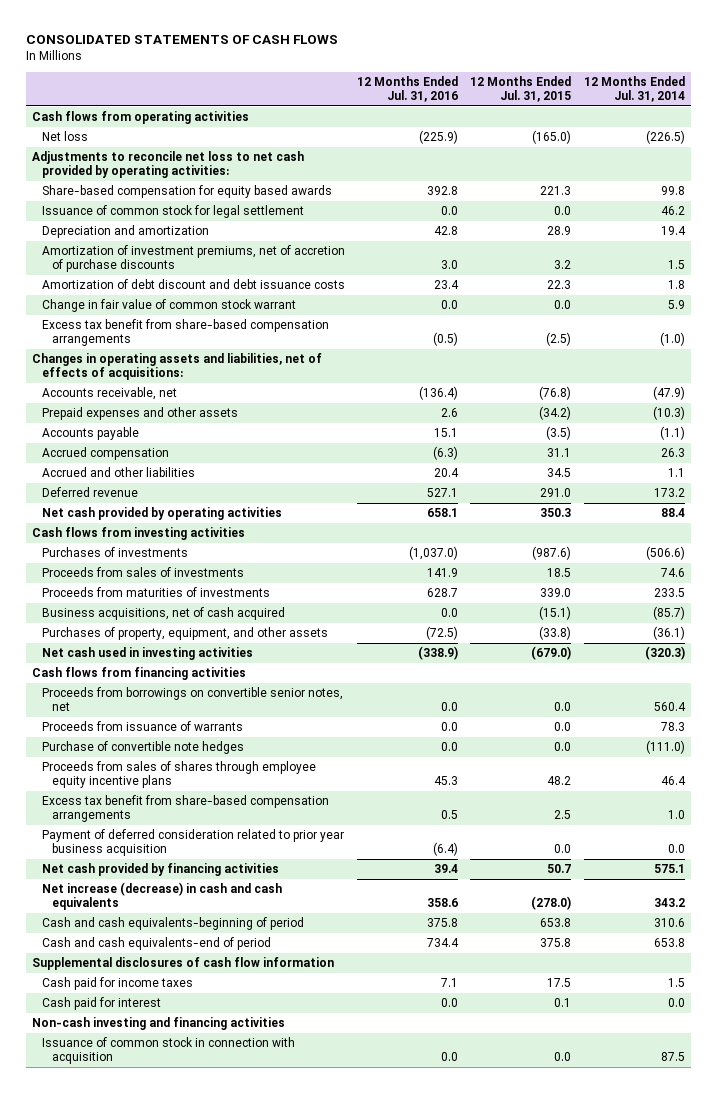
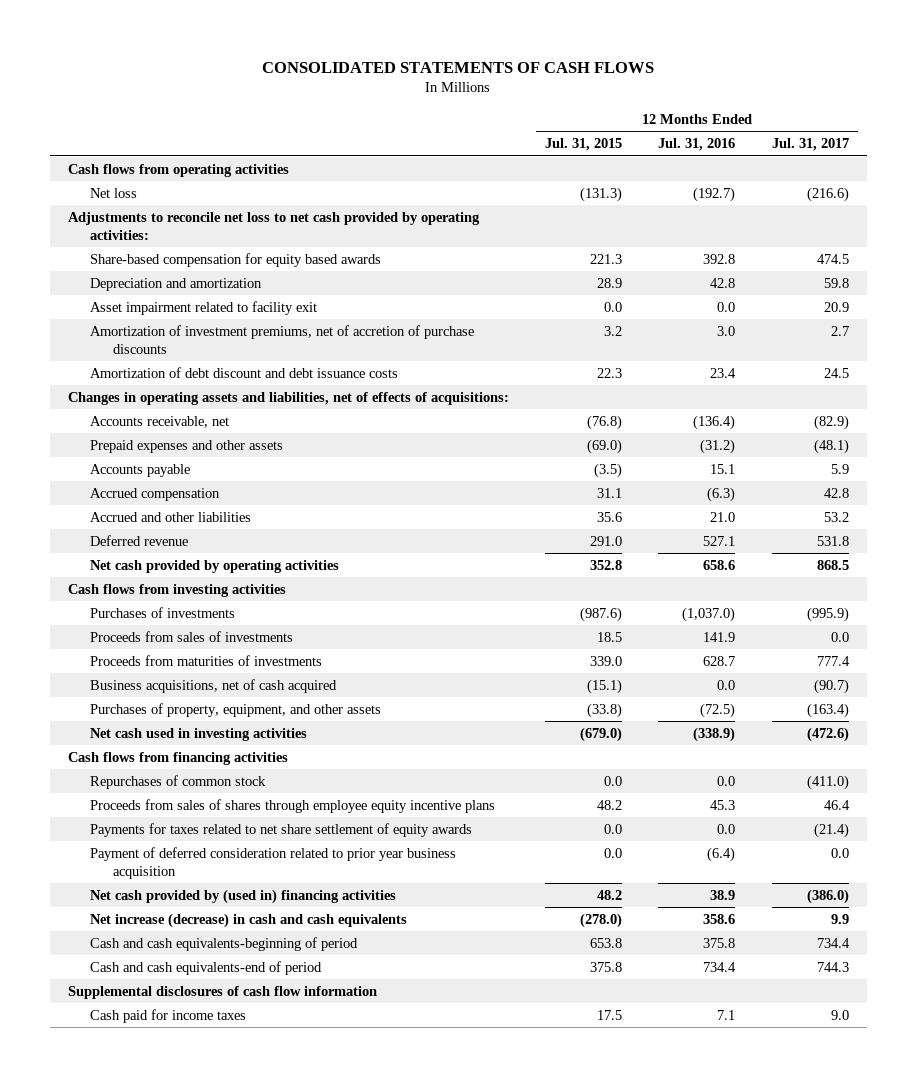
- | 12 Months Ended Jul. 31, 2016 | 12 Months Ended Jul. 31, 2015 | 12 Months Ended Jul. 31, 2014
+ | 12 Months Ended Jul. 31, 2015 | 12 Months Ended Jul. 31, 2016 | 12 Months Ended Jul. 31, 2017
- Net loss | (225.9) | (165.0) | (226.5)
+ Net loss | (131.3) | (192.7) | (216.6)
- Issuance of common stock for legal settlement | 0.0 | 0.0 | 46.2
+ Asset impairment related to facility exit | 0.0 | 0.0 | 20.9
- Change in fair value of common stock warrant | 0.0 | 0.0 | 5.9
- Excess tax benefit from share-based compensation arrangements | (0.5) | (2.5) | (1.0)
- Prepaid expenses and other assets | 2.6 | (34.2) | (10.3)
+ Prepaid expenses and other assets | (69.0) | (31.2) | (48.1)
- Accrued and other liabilities | 20.4 | 34.5 | 1.1
+ Accrued and other liabilities | 35.6 | 21.0 | 53.2
- Net cash provided by operating activities | 658.1 | 350.3 | 88.4
+ Net cash provided by operating activities | 352.8 | 658.6 | 868.5
- Proceeds from borrowings on convertible senior notes, net | 0.0 | 0.0 | 560.4
- Proceeds from issuance of warrants | 0.0 | 0.0 | 78.3
- Purchase of convertible note hedges | 0.0 | 0.0 | (111.0)
+ Repurchases of common stock | 0.0 | 0.0 | (411.0)
- Excess tax benefit from share-based compensation arrangements | 0.5 | 2.5 | 1.0
+ Payments for taxes related to net share settlement of equity awards | 0.0 | 0.0 | (21.4)
- Net cash provided by financing activities | 39.4 | 50.7 | 575.1
+ Net cash provided by (used in) financing activities | 48.2 | 38.9 | (386.0)
- Cash paid for interest | 0.0 | 0.1 | 0.0
- Non-cash investing and financing activities
- Issuance of common stock in connection with acquisition | 0.0 | 0.0 | 87.5

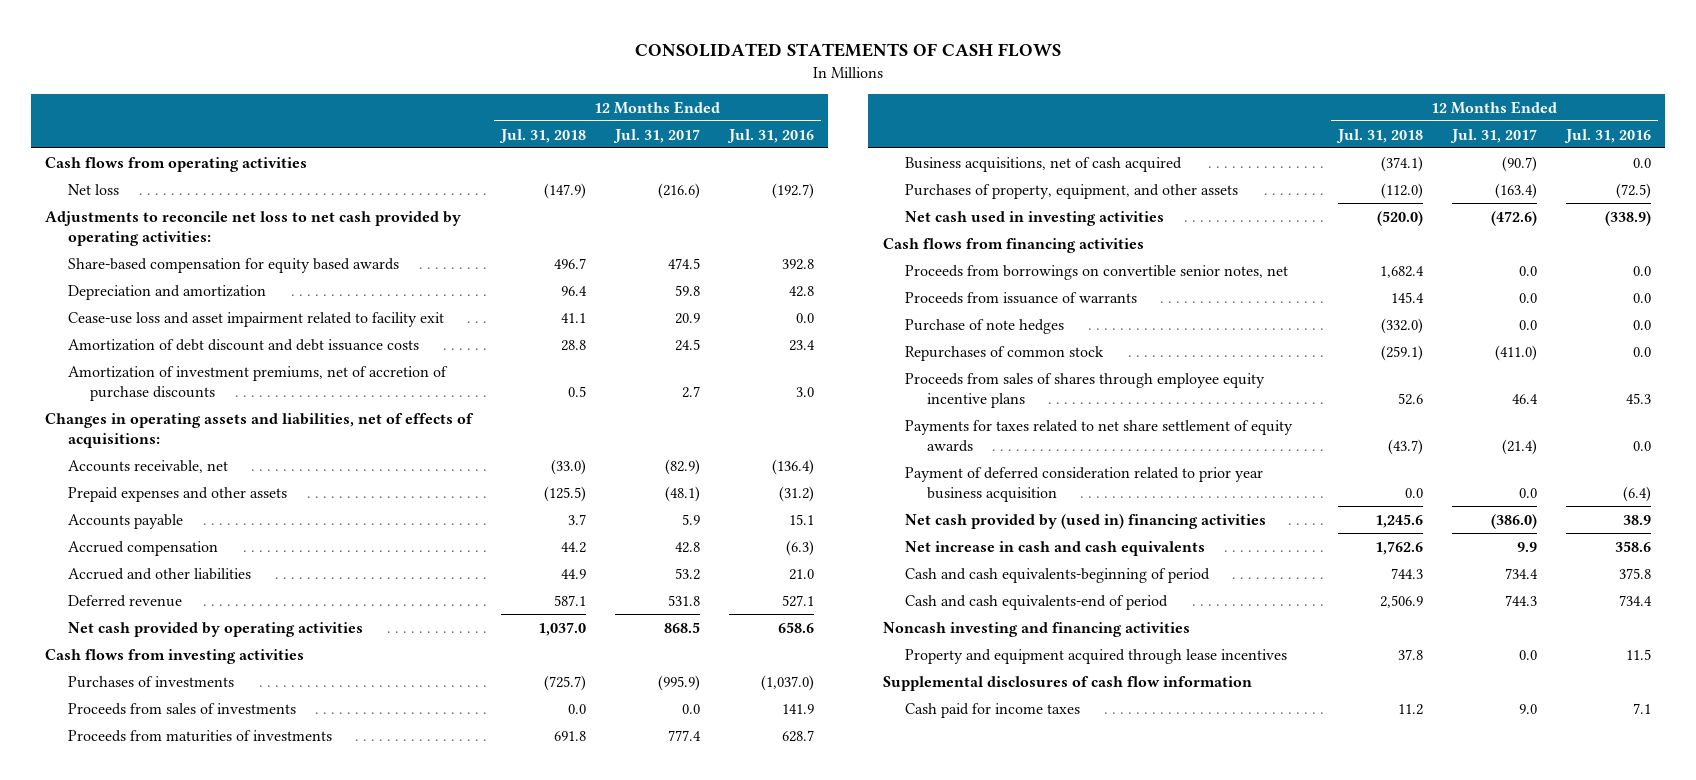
- | 12 Months Ended Jul. 31, 2015 | 12 Months Ended Jul. 31, 2016 | 12 Months Ended Jul. 31, 2017
+ | 12 Months Ended Jul. 31, 2018 | 12 Months Ended Jul. 31, 2017 | 12 Months Ended Jul. 31, 2016
- Asset impairment related to facility exit | 0.0 | 0.0 | 20.9
+ Cease-use loss and asset impairment related to facility exit | 41.1 | 20.9 | 0.0
moved down: Amortization of investment premiums, net of accretion of purchase discounts | 0.5 | 2.7 | 3.0
+ Proceeds from borrowings on convertible senior notes, net | 1,682.4 | 0.0 | 0.0
+ Proceeds from issuance of warrants | 145.4 | 0.0 | 0.0
+ Purchase of note hedges | (332.0) | 0.0 | 0.0
- Net increase (decrease) in cash and cash equivalents | (278.0) | 358.6 | 9.9
+ Net increase in cash and cash equivalents | 1,762.6 | 9.9 | 358.6
+ Noncash investing and financing activities
+ Property and equipment acquired through lease incentives | 37.8 | 0.0 | 11.5

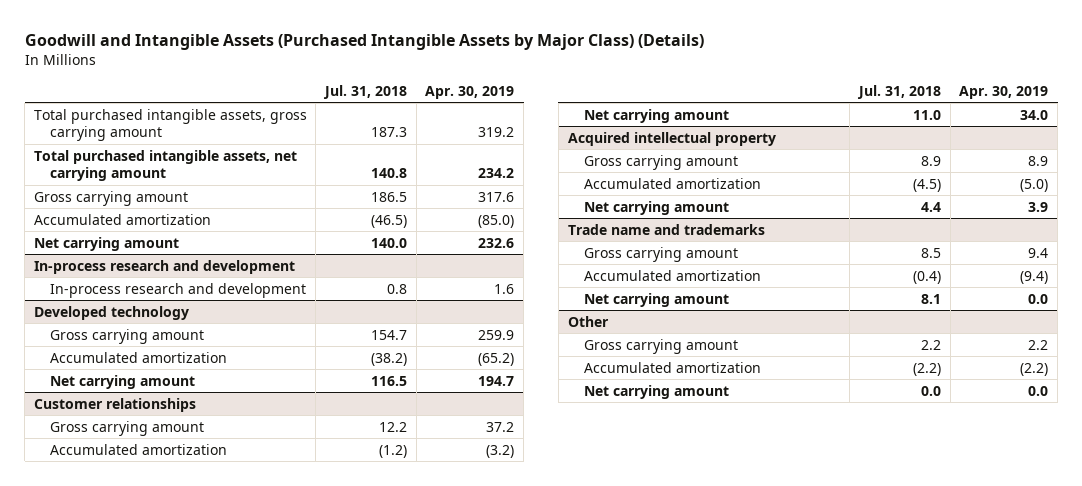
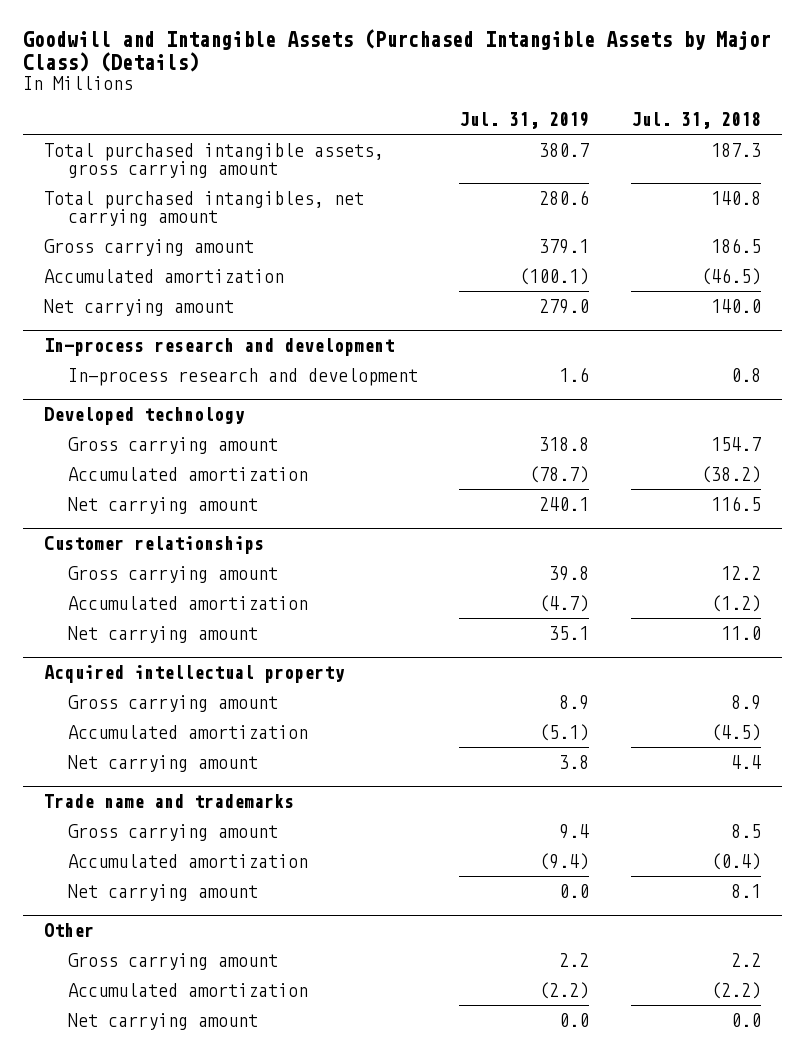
- | Jul. 31, 2018 | Apr. 30, 2019
+ | Jul. 31, 2019 | Jul. 31, 2018
- Total purchased intangible assets, net carrying amount | 140.8 | 234.2
+ Total purchased intangibles, net carrying amount | 280.6 | 140.8

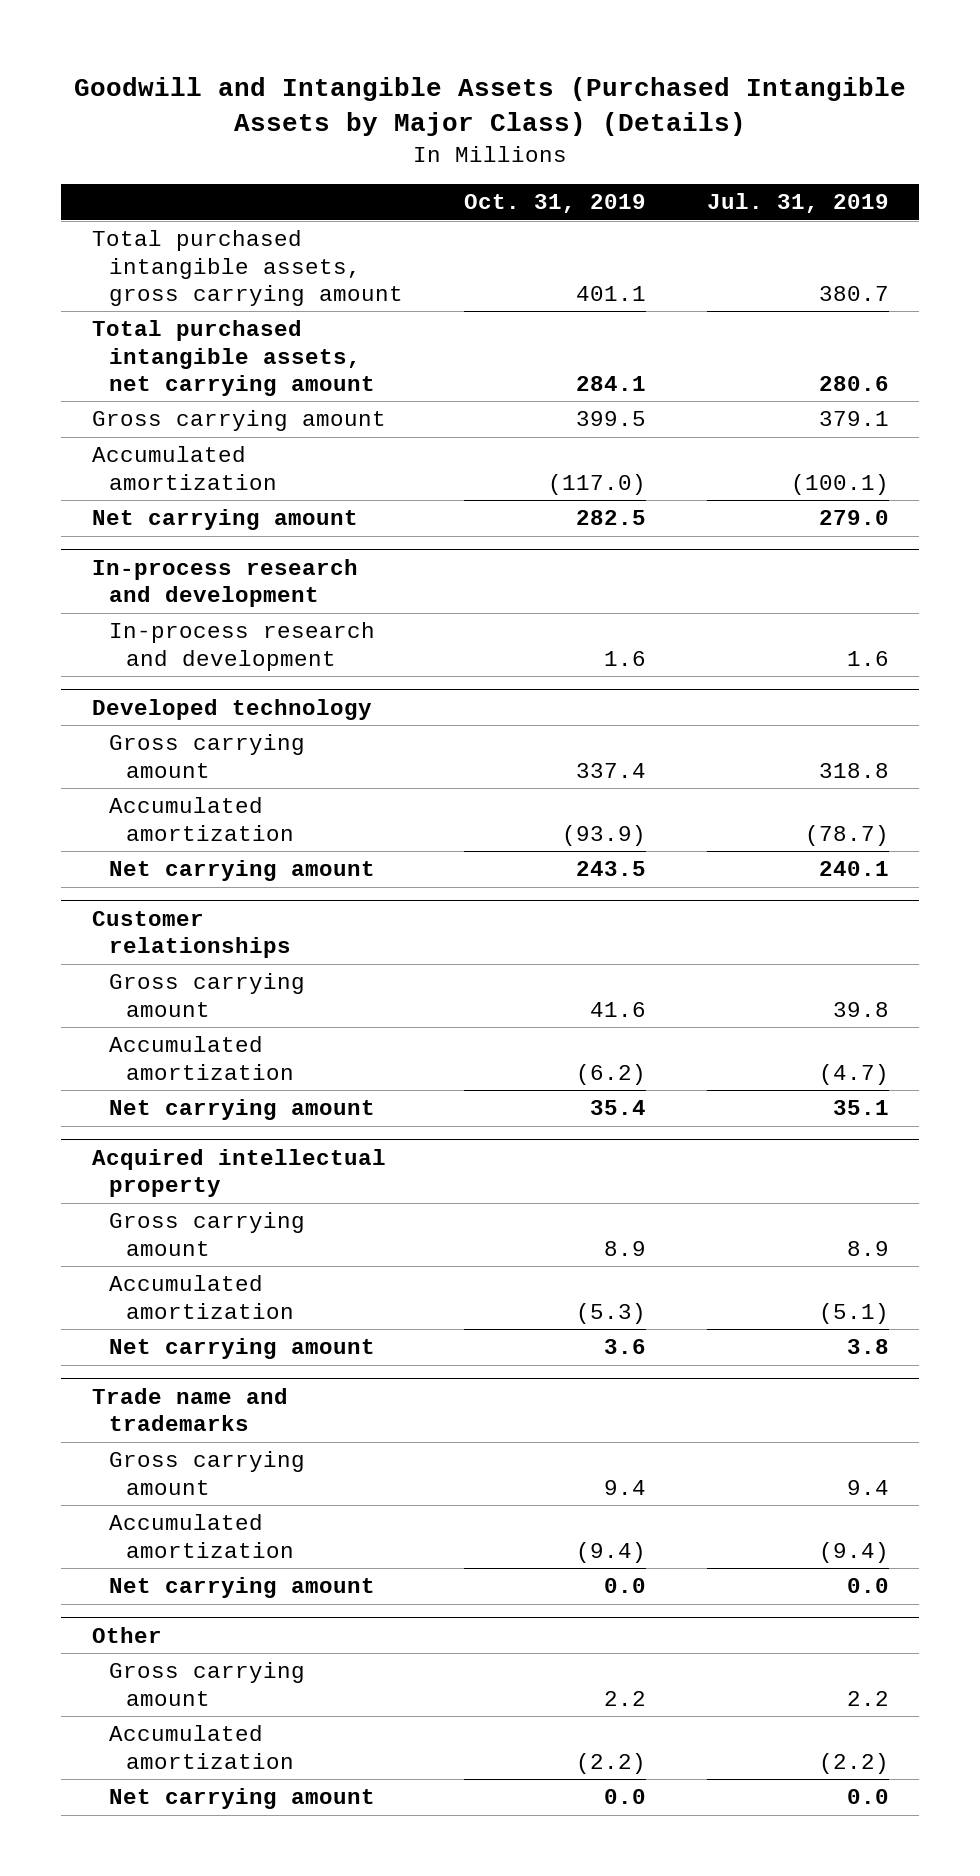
- | Jul. 31, 2019 | Jul. 31, 2018
+ | Oct. 31, 2019 | Jul. 31, 2019
- Total purchased intangibles, net carrying amount | 280.6 | 140.8
+ Total purchased intangible assets, net carrying amount | 284.1 | 280.6

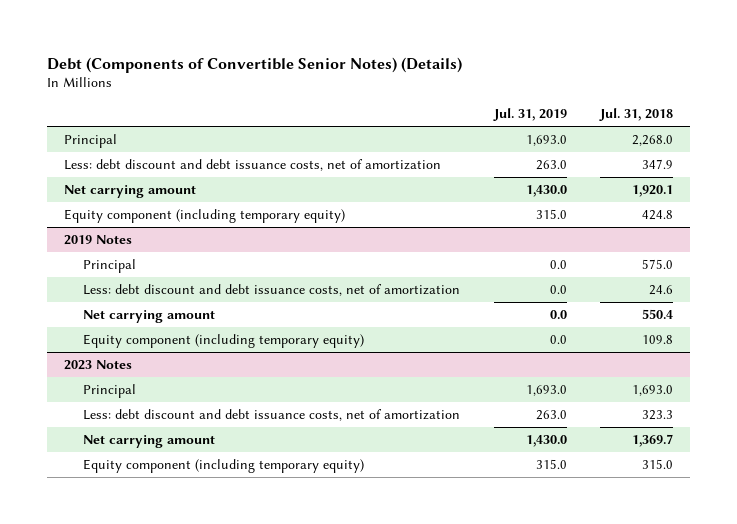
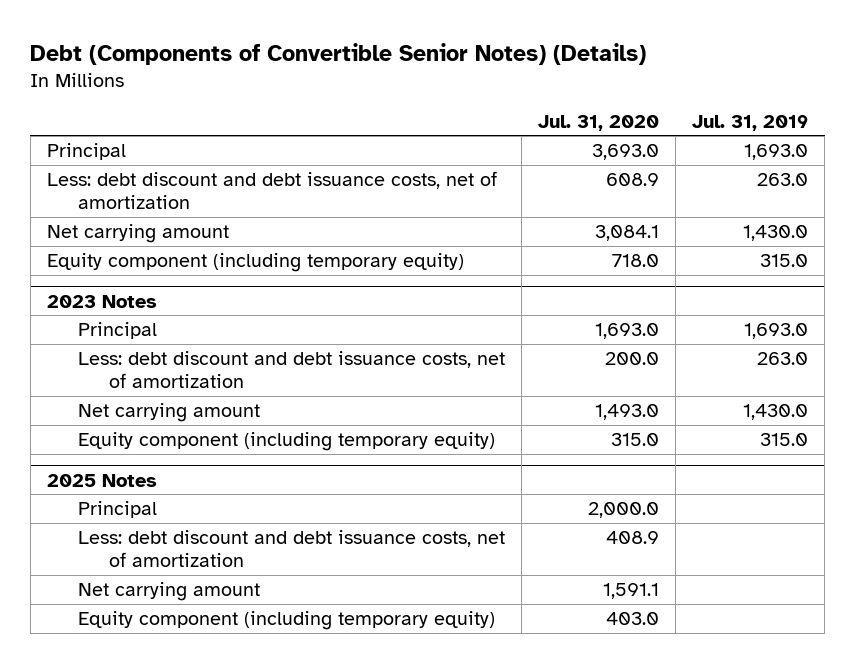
- | Jul. 31, 2019 | Jul. 31, 2018
+ | Jul. 31, 2020 | Jul. 31, 2019
- 2019 Notes
- Principal | 0.0 | 575.0
- Less: debt discount and debt issuance costs, net of amortization | 0.0 | 24.6
- Net carrying amount | 0.0 | 550.4
- Equity component (including temporary equity) | 0.0 | 109.8
+ 2025 Notes
+ Principal | 2,000.0 |
+ Less: debt discount and debt issuance costs, net of amortization | 408.9 |
+ Net carrying amount | 1,591.1 |
+ Equity component (including temporary equity) | 403.0 |

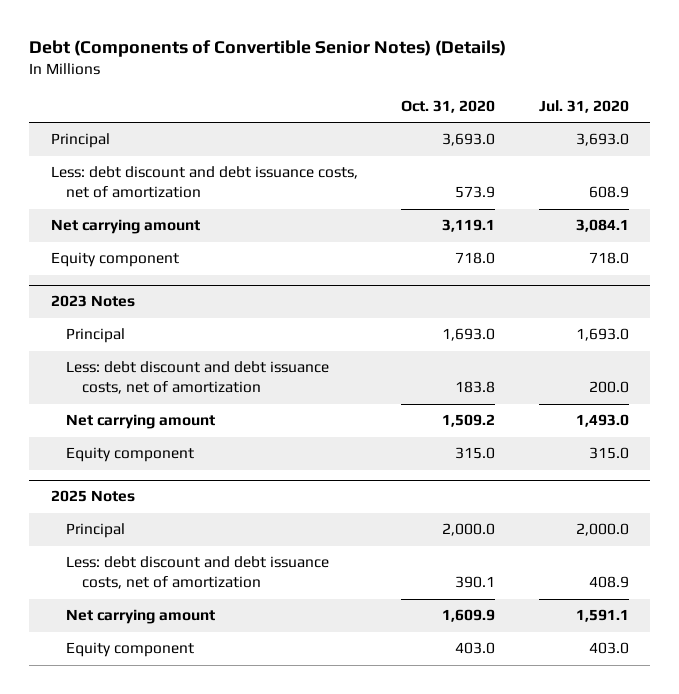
- | Jul. 31, 2020 | Jul. 31, 2019
+ | Oct. 31, 2020 | Jul. 31, 2020
- Equity component (including temporary equity) | 718.0 | 315.0
+ Equity component | 718.0 | 718.0
@ 2023 Notes
- Equity component (including temporary equity) | 315.0 | 315.0
+ Equity component | 315.0 | 315.0
@ 2025 Notes
- Equity component (including temporary equity) | 403.0 |
+ Equity component | 403.0 | 403.0

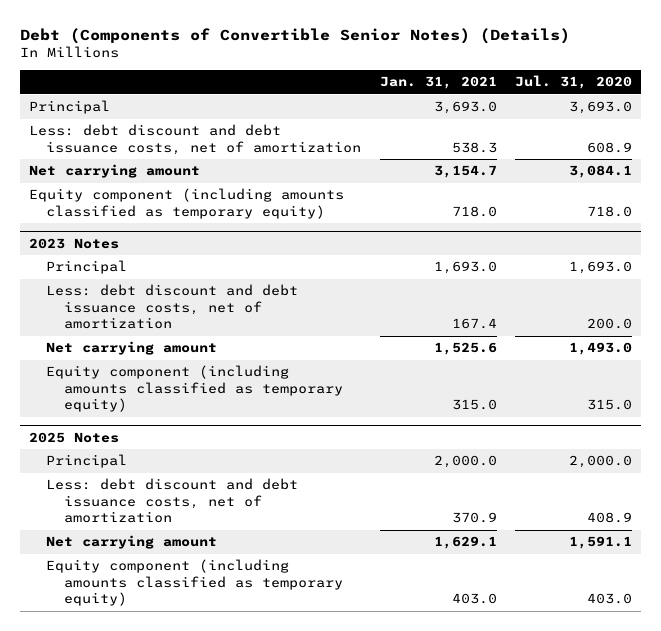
- | Oct. 31, 2020 | Jul. 31, 2020
+ | Jan. 31, 2021 | Jul. 31, 2020
- Equity component | 718.0 | 718.0
+ Equity component (including amounts classified as temporary equity) | 718.0 | 718.0
@ 2023 Notes
- Equity component | 315.0 | 315.0
+ Equity component (including amounts classified as temporary equity) | 315.0 | 315.0
@ 2025 Notes
- Equity component | 403.0 | 403.0
+ Equity component (including amounts classified as temporary equity) | 403.0 | 403.0

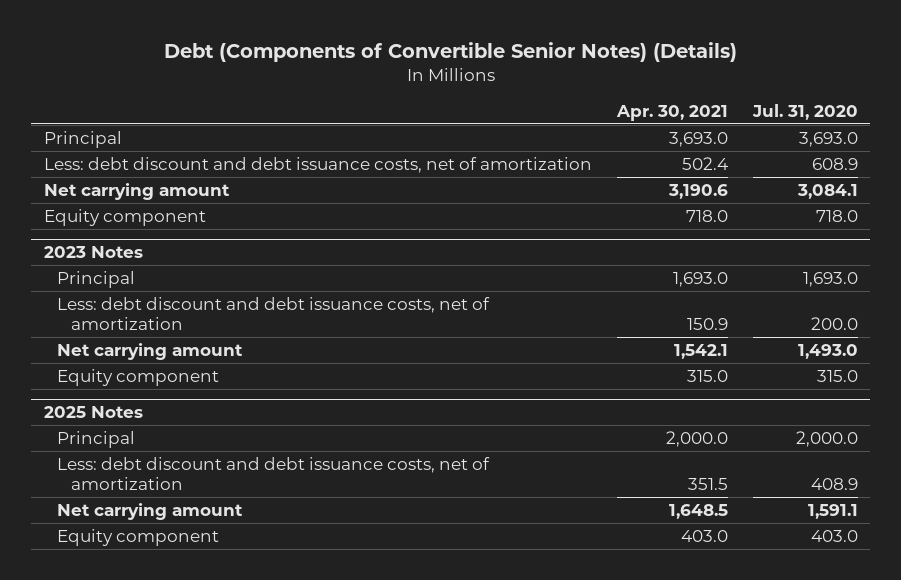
- | Jan. 31, 2021 | Jul. 31, 2020
+ | Apr. 30, 2021 | Jul. 31, 2020
- Equity component (including amounts classified as temporary equity) | 718.0 | 718.0
+ Equity component | 718.0 | 718.0
@ 2023 Notes
- Equity component (including amounts classified as temporary equity) | 315.0 | 315.0
+ Equity component | 315.0 | 315.0
@ 2025 Notes
- Equity component (including amounts classified as temporary equity) | 403.0 | 403.0
+ Equity component | 403.0 | 403.0

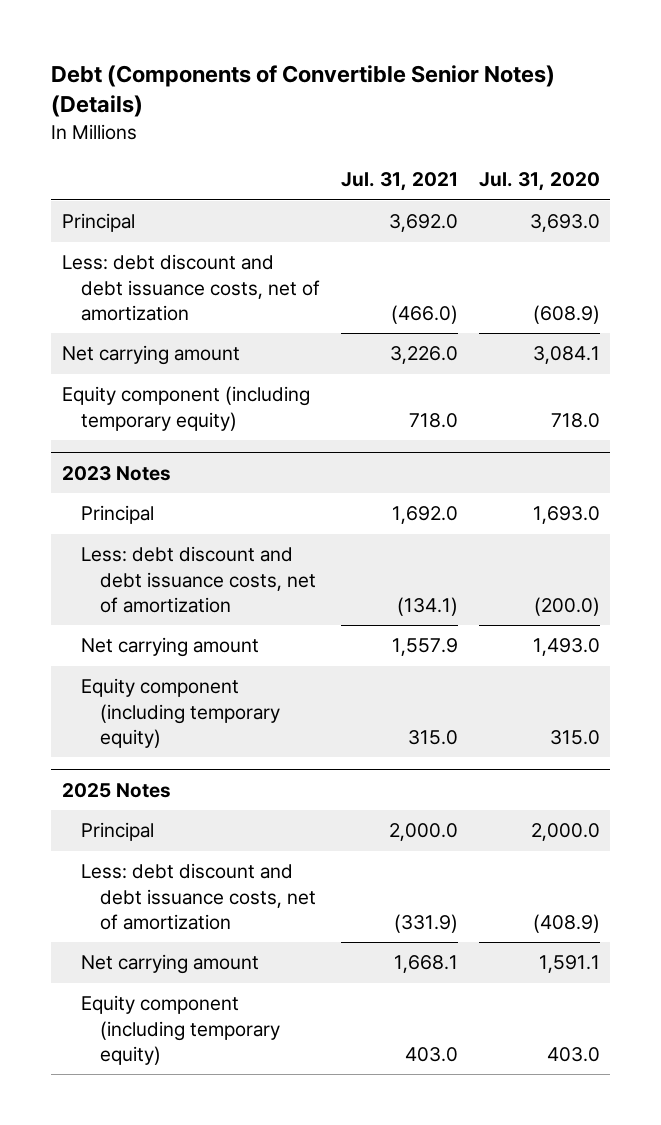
- | Apr. 30, 2021 | Jul. 31, 2020
+ | Jul. 31, 2021 | Jul. 31, 2020
- Less: debt discount and debt issuance costs, net of amortization | 502.4 | 608.9
+ Less: debt discount and debt issuance costs, net of amortization | (466.0) | (608.9)
- Equity component | 718.0 | 718.0
+ Equity component (including temporary equity) | 718.0 | 718.0
@ 2023 Notes
- Less: debt discount and debt issuance costs, net of amortization | 150.9 | 200.0
+ Less: debt discount and debt issuance costs, net of amortization | (134.1) | (200.0)
- Equity component | 315.0 | 315.0
+ Equity component (including temporary equity) | 315.0 | 315.0
@ 2025 Notes
- Less: debt discount and debt issuance costs, net of amortization | 351.5 | 408.9
+ Less: debt discount and debt issuance costs, net of amortization | (331.9) | (408.9)
- Equity component | 403.0 | 403.0
+ Equity component (including temporary equity) | 403.0 | 403.0

